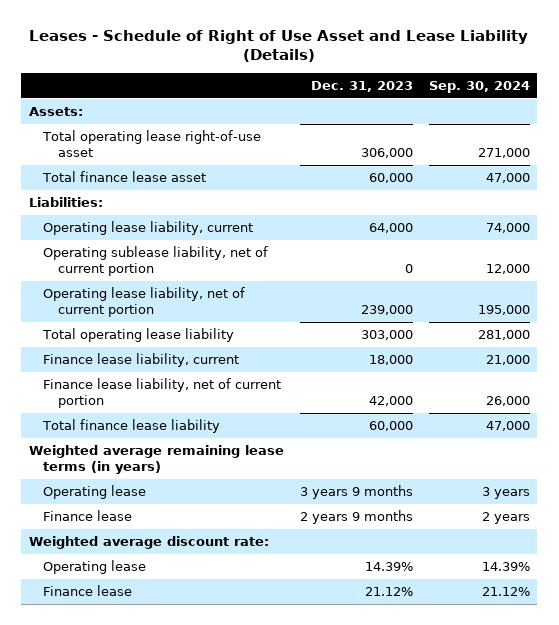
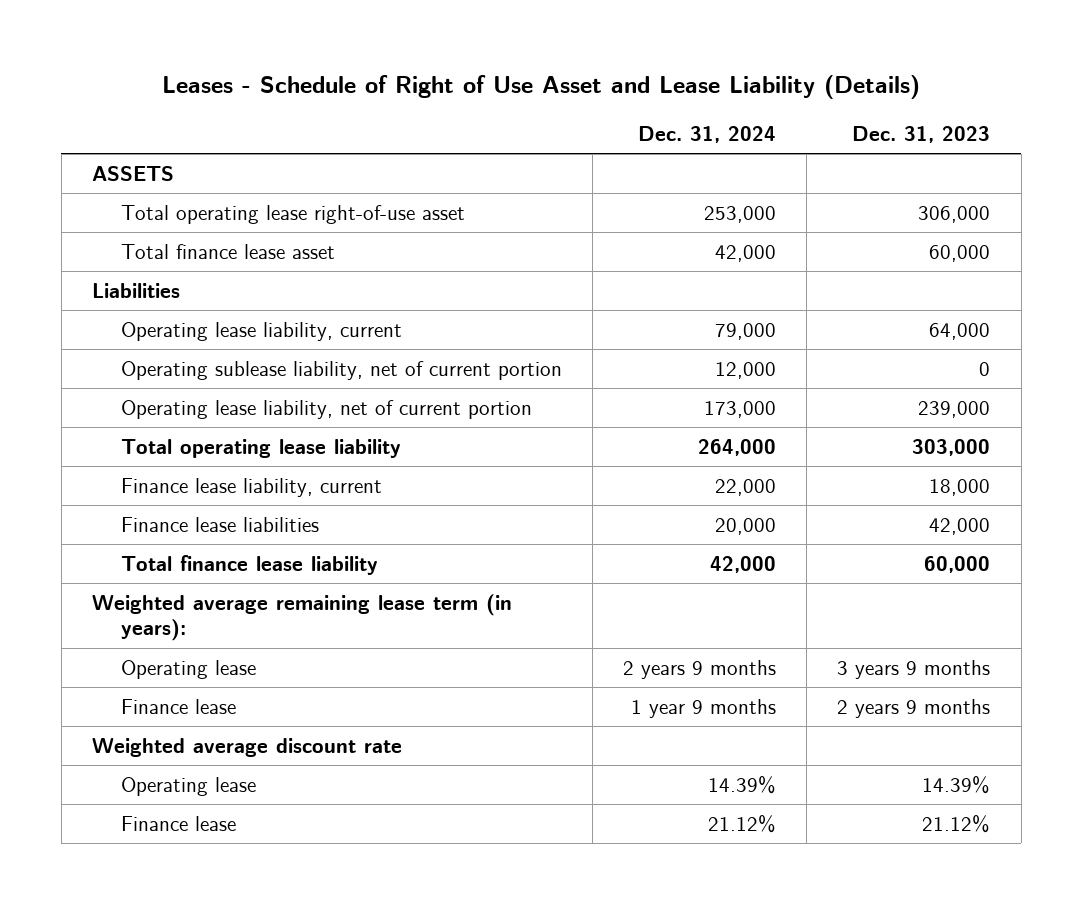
- | Dec. 31, 2023 | Sep. 30, 2024
+ | Dec. 31, 2024 | Dec. 31, 2023
- Assets:
+ ASSETS
- Liabilities:
+ Liabilities
- Finance lease liability, net of current portion | 42,000 | 26,000
+ Finance lease liabilities | 20,000 | 42,000
- Weighted average remaining lease terms (in years)
+ Weighted average remaining lease term (in years):
- Weighted average discount rate:
+ Weighted average discount rate

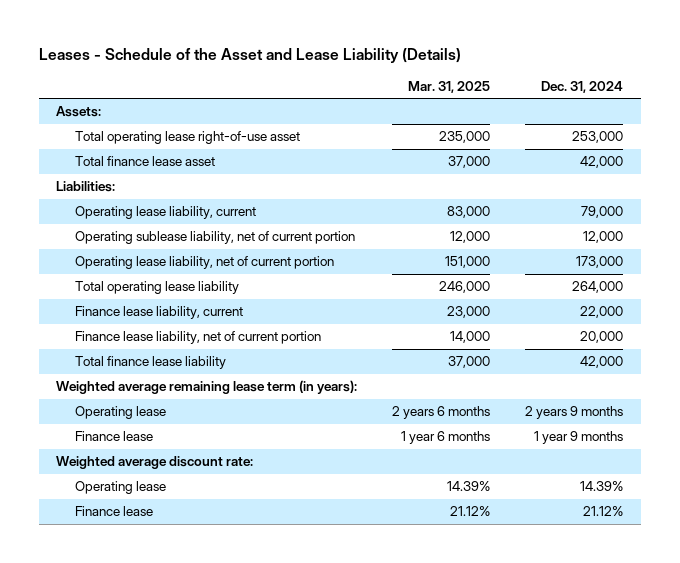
- Leases - Schedule of Right of Use Asset and Lease Liability (Details)
+ Leases - Schedule of the Asset and Lease Liability (Details)
- | Dec. 31, 2024 | Dec. 31, 2023
+ | Mar. 31, 2025 | Dec. 31, 2024
- ASSETS
+ Assets:
- Liabilities
+ Liabilities:
- Finance lease liabilities | 20,000 | 42,000
+ Finance lease liability, net of current portion | 14,000 | 20,000
- Weighted average discount rate
+ Weighted average discount rate:

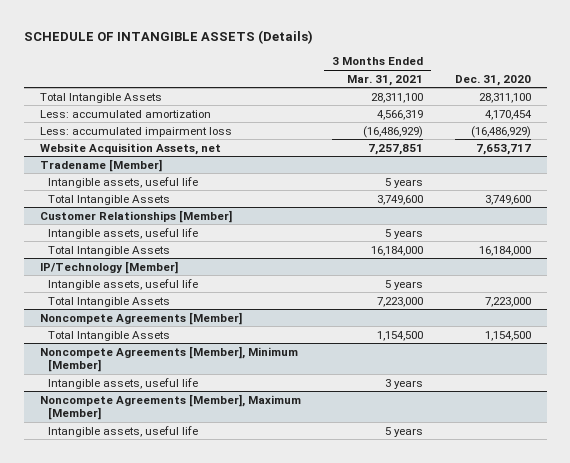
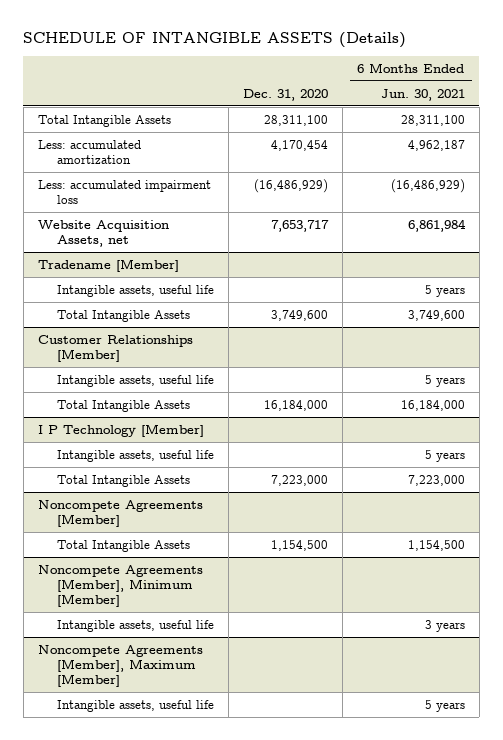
- | 3 Months Ended Mar. 31, 2021 | Dec. 31, 2020
+ | Dec. 31, 2020 | 6 Months Ended Jun. 30, 2021
- IP/Technology [Member]
+ I P Technology [Member]

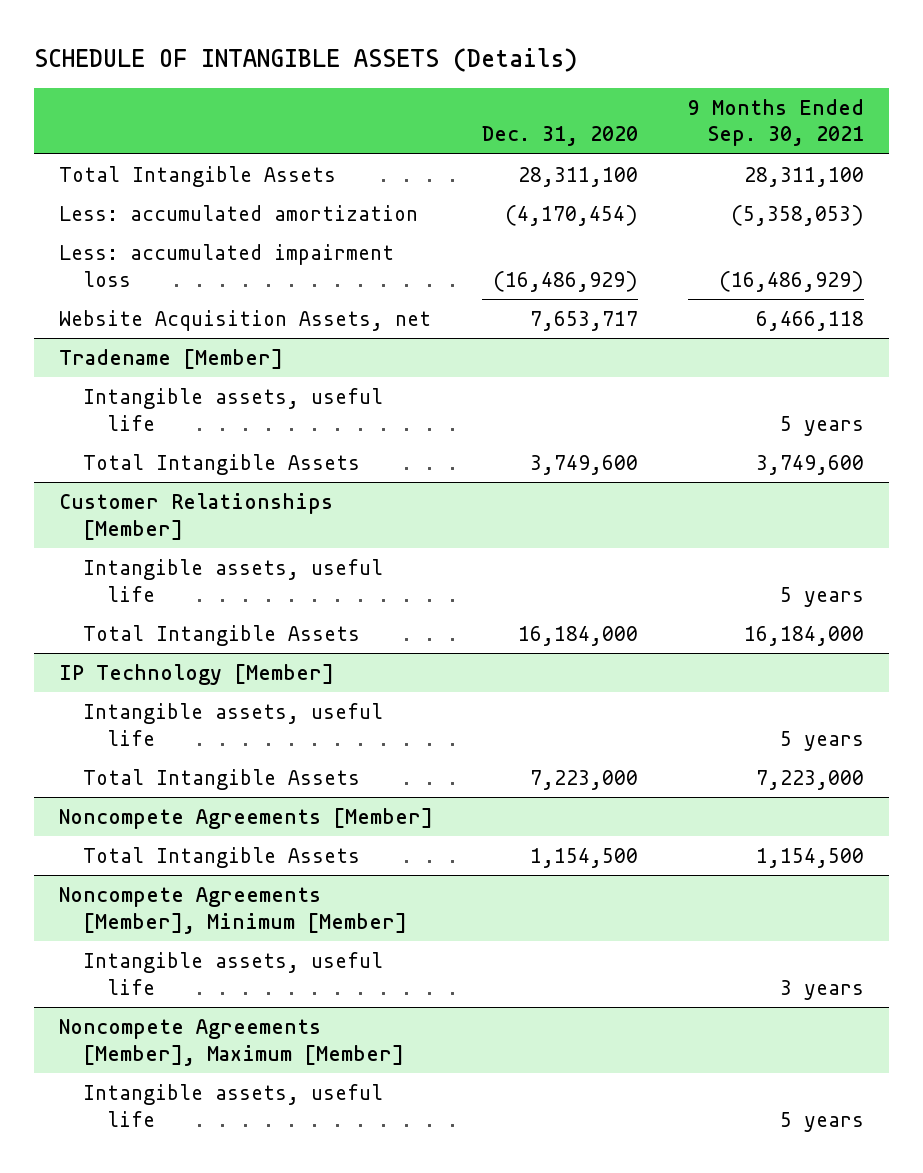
- | Dec. 31, 2020 | 6 Months Ended Jun. 30, 2021
+ | Dec. 31, 2020 | 9 Months Ended Sep. 30, 2021
- Less: accumulated amortization | 4,170,454 | 4,962,187
+ Less: accumulated amortization | (4,170,454) | (5,358,053)
- I P Technology [Member]
+ IP Technology [Member]

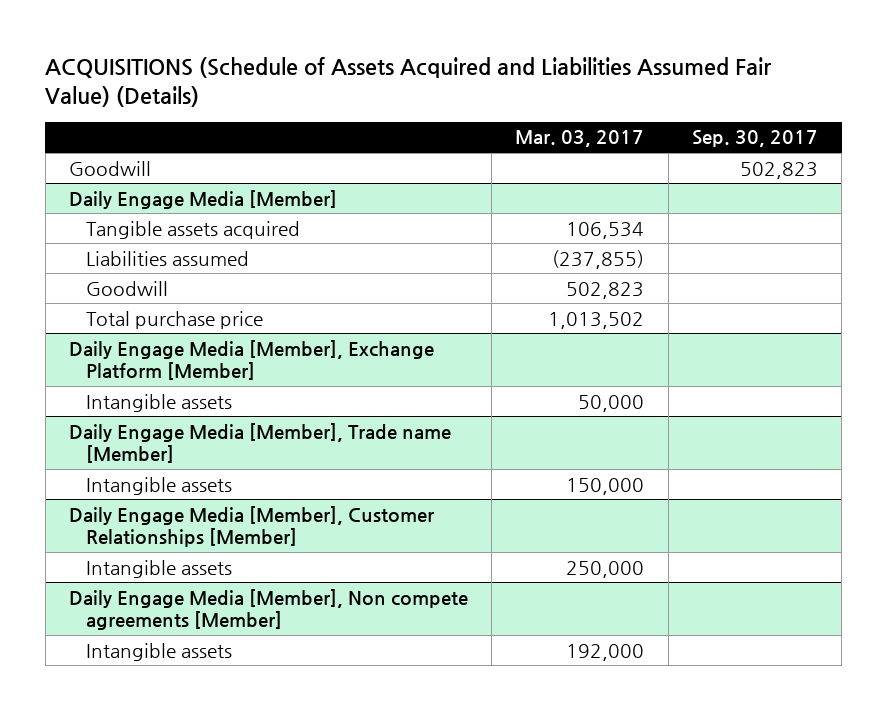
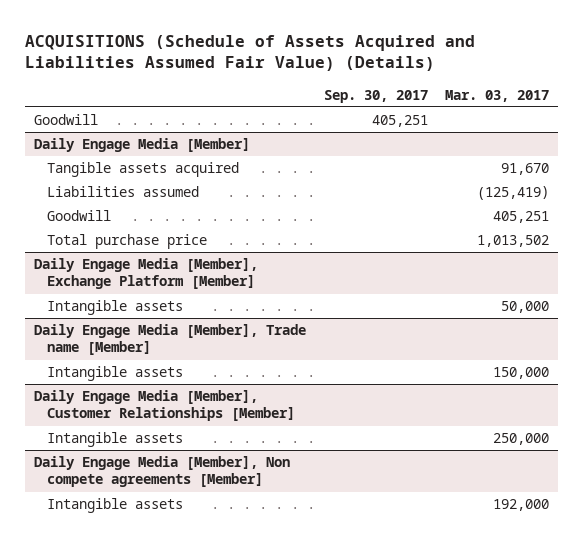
- | Mar. 03, 2017 | Sep. 30, 2017
+ | Sep. 30, 2017 | Mar. 03, 2017
- Goodwill | | 502,823
+ Goodwill | 405,251 |
@ Daily Engage Media [Member]
- Tangible assets acquired | 106,534 |
- Liabilities assumed | (237,855) |
- Goodwill | 502,823 |
+ Tangible assets acquired | | 91,670
+ Liabilities assumed | | (125,419)
+ Goodwill | | 405,251

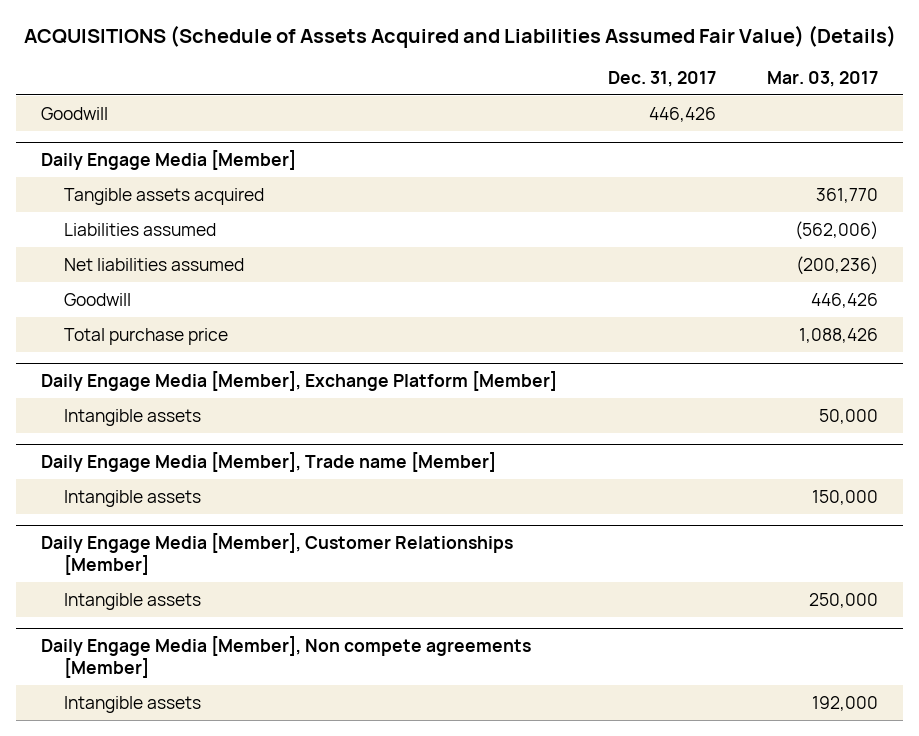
- | Sep. 30, 2017 | Mar. 03, 2017
+ | Dec. 31, 2017 | Mar. 03, 2017
@ Daily Engage Media [Member]
- Tangible assets acquired | | 91,670
- Liabilities assumed | | (125,419)
- Goodwill | | 405,251
- Total purchase price | | 1,013,502
+ Tangible assets acquired | | 361,770
+ Liabilities assumed | | (562,006)
+ Net liabilities assumed | | (200,236)
+ Goodwill | | 446,426
+ Total purchase price | | 1,088,426

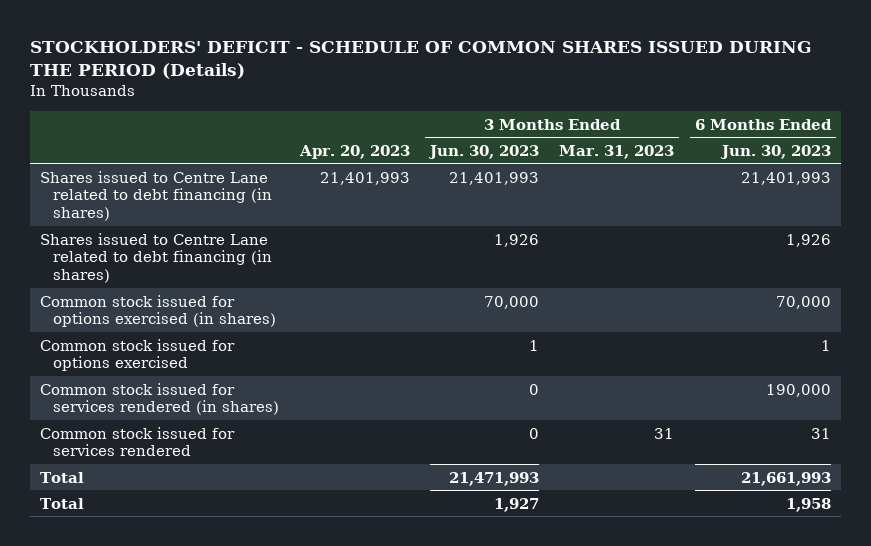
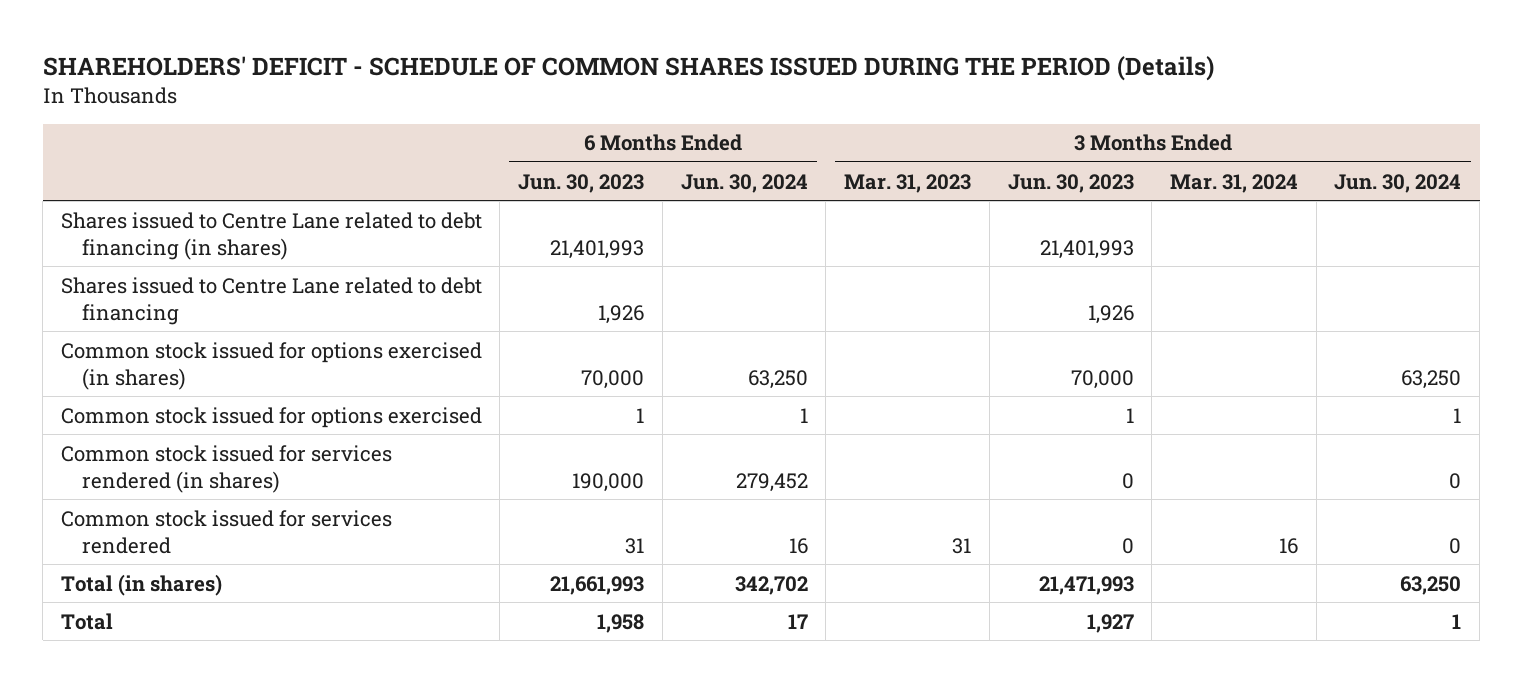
- STOCKHOLDERS' DEFICIT - SCHEDULE OF COMMON SHARES ISSUED DURING THE PERIOD (Details)
+ SHAREHOLDERS' DEFICIT - SCHEDULE OF COMMON SHARES ISSUED DURING THE PERIOD (Details)
- | Apr. 20, 2023 | 3 Months Ended Jun. 30, 2023 | 3 Months Ended Mar. 31, 2023 | 6 Months Ended Jun. 30, 2023
+ | 6 Months Ended Jun. 30, 2023 | 6 Months Ended Jun. 30, 2024 | 3 Months Ended Mar. 31, 2023 | 3 Months Ended Jun. 30, 2023 | 3 Months Ended Mar. 31, 2024 | 3 Months Ended Jun. 30, 2024
- Shares issued to Centre Lane related to debt financing (in shares) | | 1,926 | | 1,926
+ Shares issued to Centre Lane related to debt financing | 1,926 | | | 1,926 | |
- Total | | 21,471,993 | | 21,661,993
+ Total (in shares) | 21,661,993 | 342,702 | | 21,471,993 | | 63,250

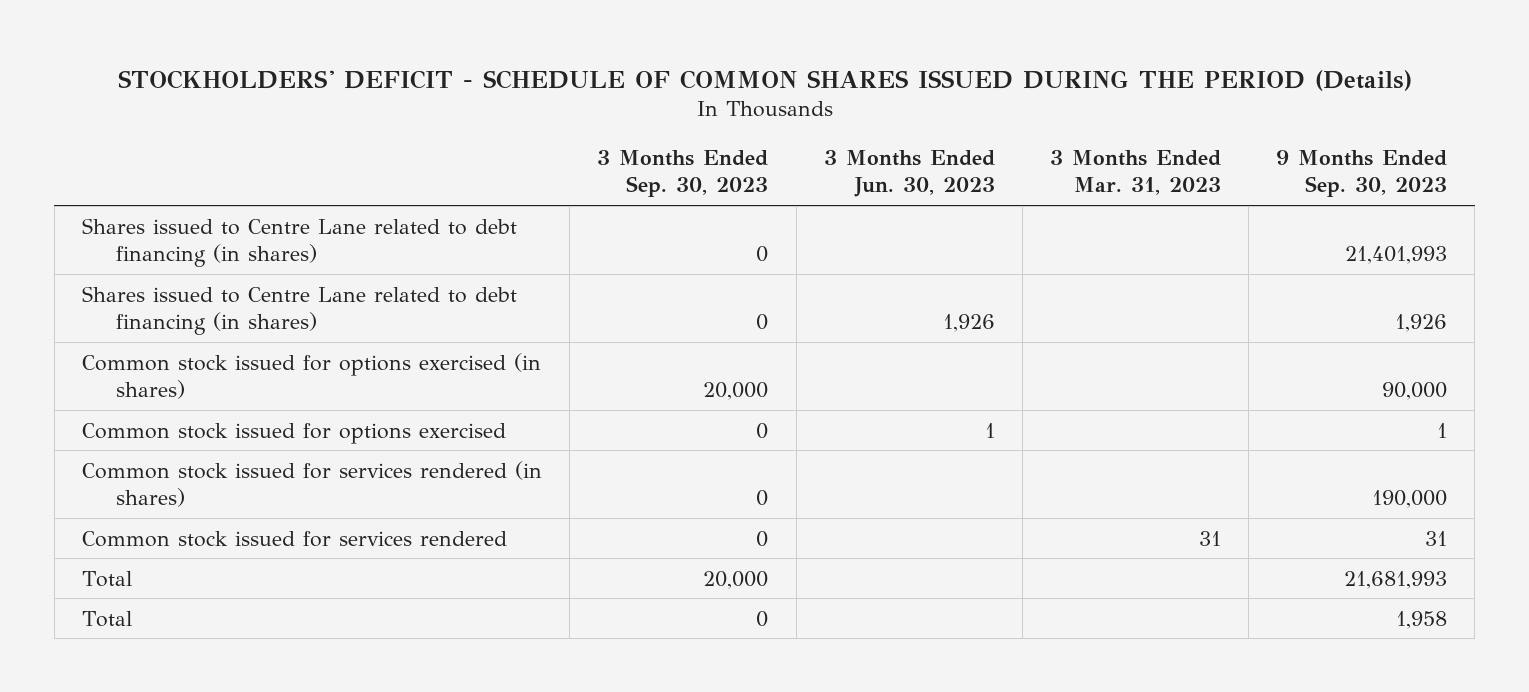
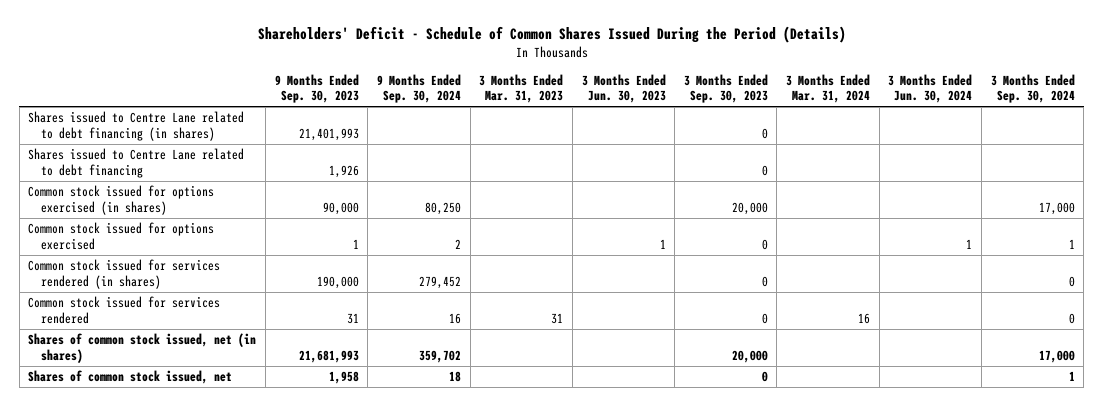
- STOCKHOLDERS' DEFICIT - SCHEDULE OF COMMON SHARES ISSUED DURING THE PERIOD (Details)
+ Shareholders' Deficit - Schedule of Common Shares Issued During the Period (Details)
- | 3 Months Ended Sep. 30, 2023 | 3 Months Ended Jun. 30, 2023 | 3 Months Ended Mar. 31, 2023 | 9 Months Ended Sep. 30, 2023
+ | 9 Months Ended Sep. 30, 2023 | 9 Months Ended Sep. 30, 2024 | 3 Months Ended Mar. 31, 2023 | 3 Months Ended Jun. 30, 2023 | 3 Months Ended Sep. 30, 2023 | 3 Months Ended Mar. 31, 2024 | 3 Months Ended Jun. 30, 2024 | 3 Months Ended Sep. 30, 2024
- Shares issued to Centre Lane related to debt financing (in shares) | 0 | 1,926 | | 1,926
+ Shares issued to Centre Lane related to debt financing | 1,926 | | | | 0 | | |
- Total | 20,000 | | | 21,681,993
- Total | 0 | | | 1,958
+ Shares of common stock issued, net (in shares) | 21,681,993 | 359,702 | | | 20,000 | | | 17,000
+ Shares of common stock issued, net | 1,958 | 18 | | | 0 | | | 1

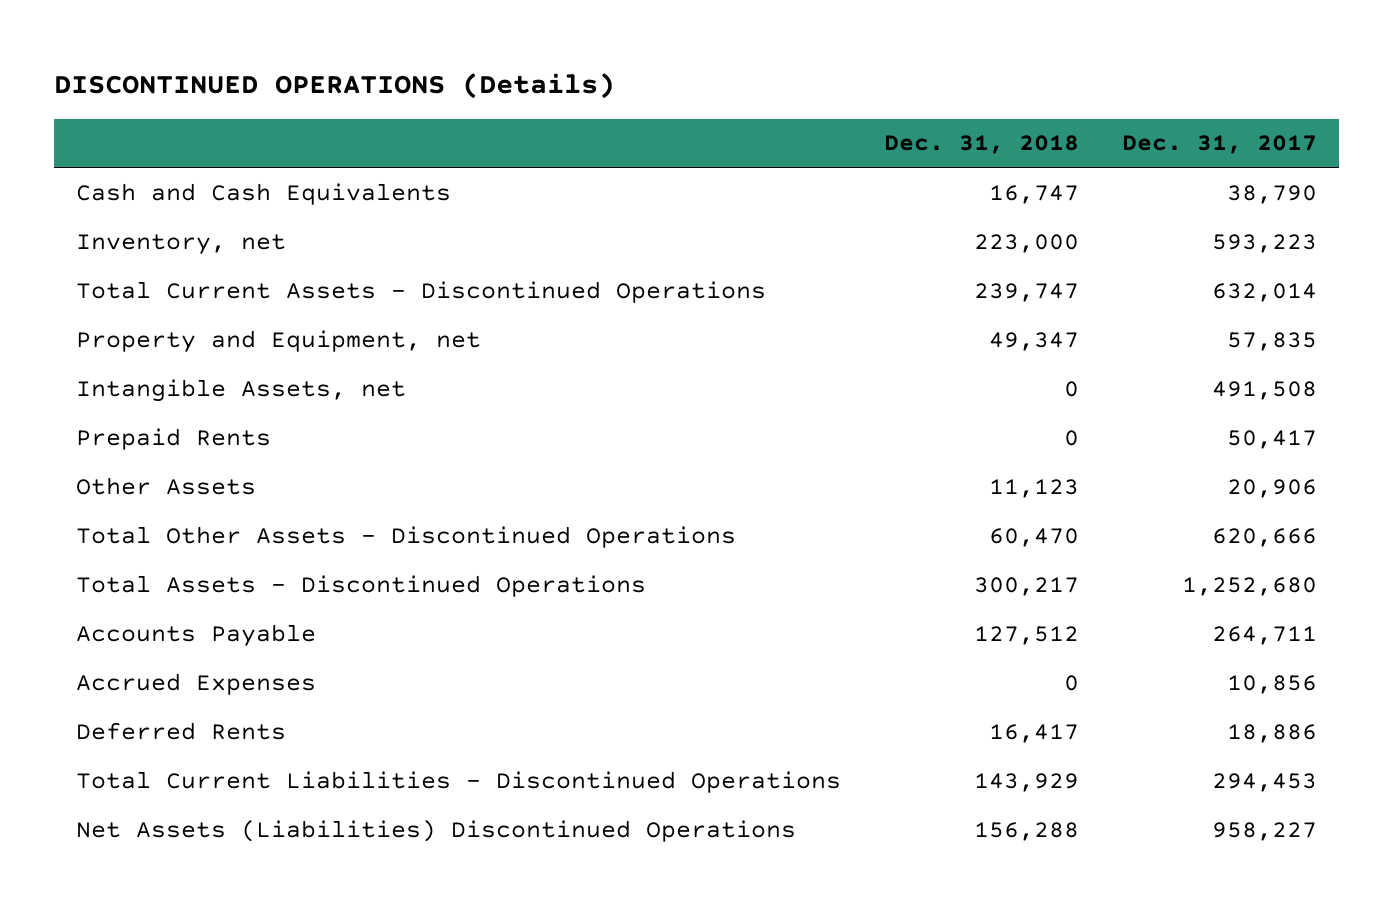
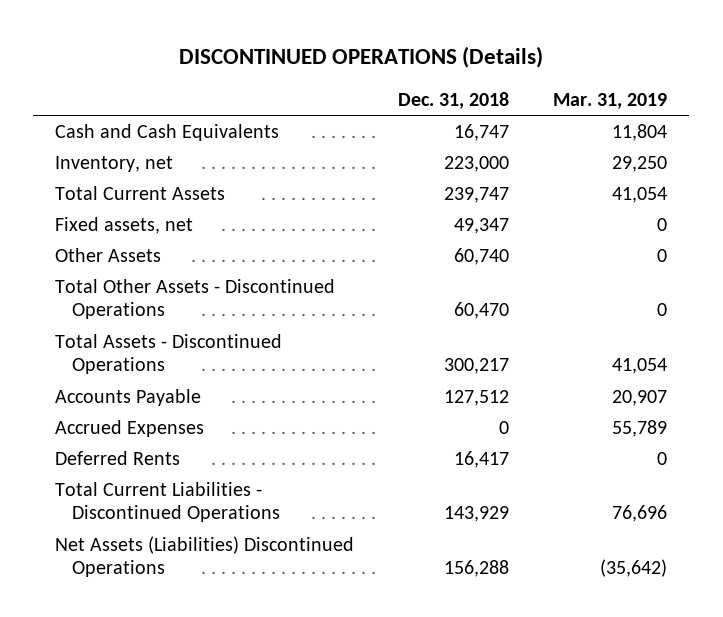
- | Dec. 31, 2018 | Dec. 31, 2017
+ | Dec. 31, 2018 | Mar. 31, 2019
- Total Current Assets - Discontinued Operations | 239,747 | 632,014
- Property and Equipment, net | 49,347 | 57,835
- Intangible Assets, net | 0 | 491,508
- Prepaid Rents | 0 | 50,417
- Other Assets | 11,123 | 20,906
+ Total Current Assets | 239,747 | 41,054
+ Fixed assets, net | 49,347 | 0
+ Other Assets | 60,740 | 0

